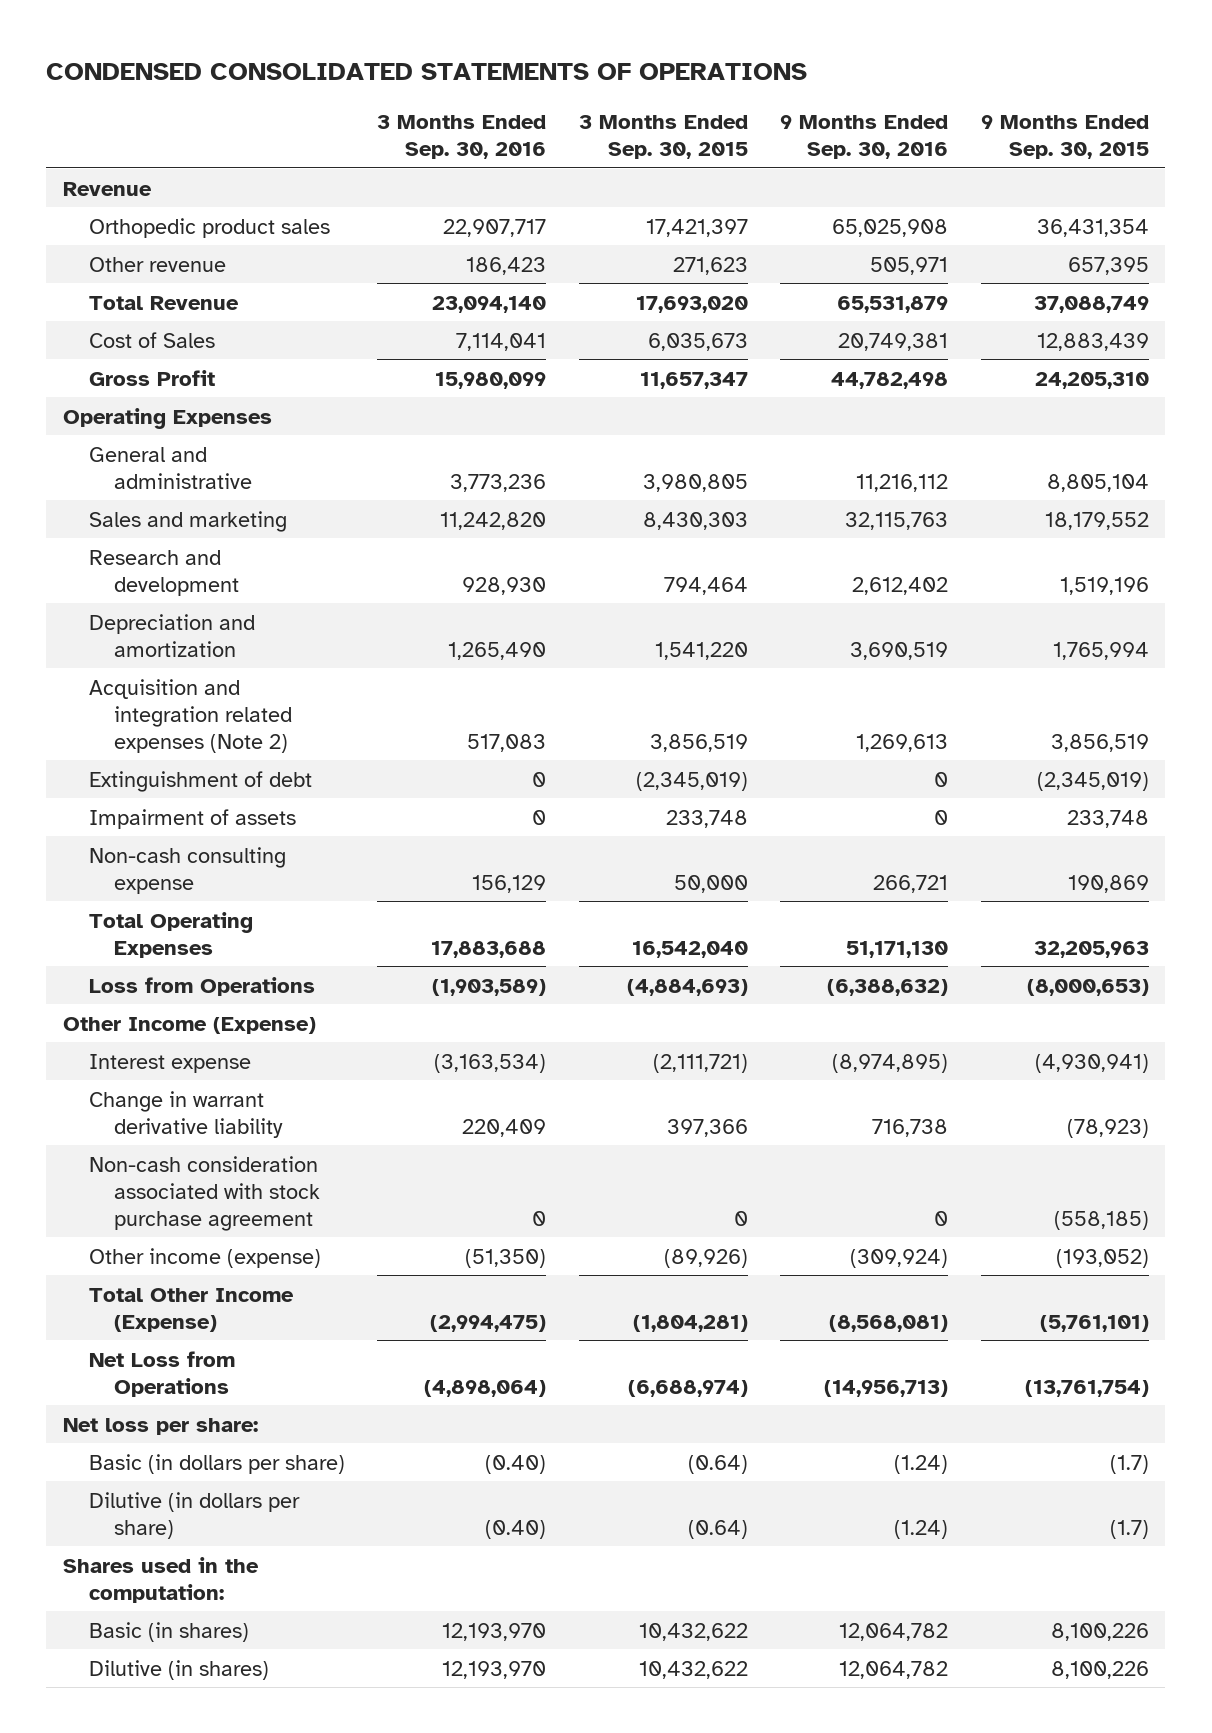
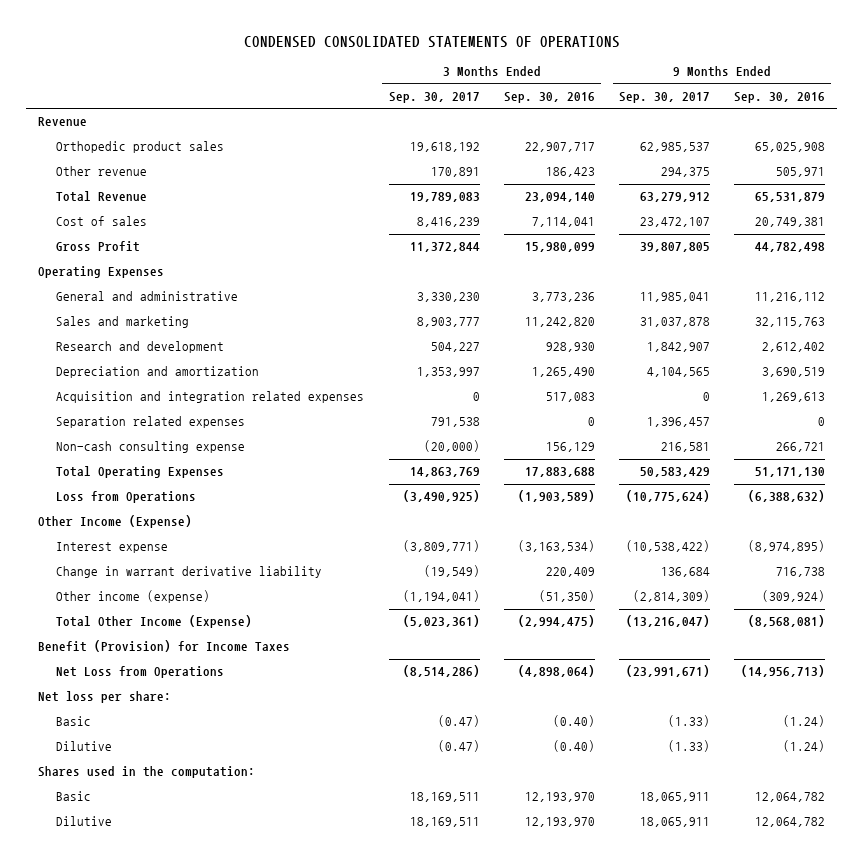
- | 3 Months Ended Sep. 30, 2016 | 3 Months Ended Sep. 30, 2015 | 9 Months Ended Sep. 30, 2016 | 9 Months Ended Sep. 30, 2015
+ | 3 Months Ended Sep. 30, 2017 | 3 Months Ended Sep. 30, 2016 | 9 Months Ended Sep. 30, 2017 | 9 Months Ended Sep. 30, 2016
- Cost of Sales | 7,114,041 | 6,035,673 | 20,749,381 | 12,883,439
+ Cost of sales | 8,416,239 | 7,114,041 | 23,472,107 | 20,749,381
- Acquisition and integration related expenses (Note 2) | 517,083 | 3,856,519 | 1,269,613 | 3,856,519
- Extinguishment of debt | 0 | (2,345,019) | 0 | (2,345,019)
- Impairment of assets | 0 | 233,748 | 0 | 233,748
+ Acquisition and integration related expenses | 0 | 517,083 | 0 | 1,269,613
+ Separation related expenses | 791,538 | 0 | 1,396,457 | 0
- Non-cash consideration associated with stock purchase agreement | 0 | 0 | 0 | (558,185)
+ Benefit (Provision) for Income Taxes
- Basic (in dollars per share) | (0.40) | (0.64) | (1.24) | (1.7)
- Dilutive (in dollars per share) | (0.40) | (0.64) | (1.24) | (1.7)
+ Basic | (0.47) | (0.40) | (1.33) | (1.24)
+ Dilutive | (0.47) | (0.40) | (1.33) | (1.24)
- Basic (in shares) | 12,193,970 | 10,432,622 | 12,064,782 | 8,100,226
- Dilutive (in shares) | 12,193,970 | 10,432,622 | 12,064,782 | 8,100,226
+ Basic | 18,169,511 | 12,193,970 | 18,065,911 | 12,064,782
+ Dilutive | 18,169,511 | 12,193,970 | 18,065,911 | 12,064,782

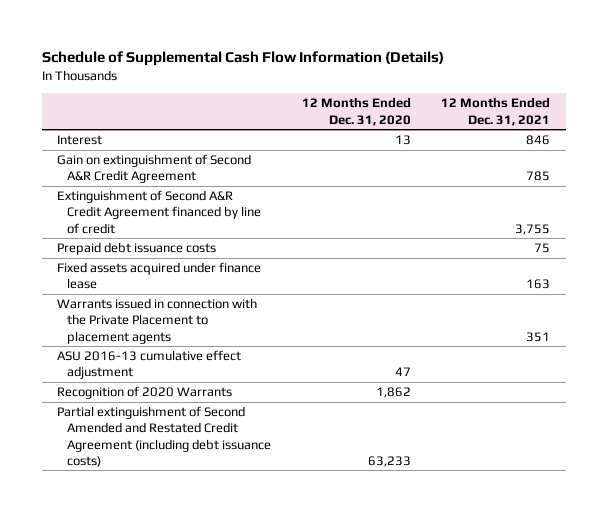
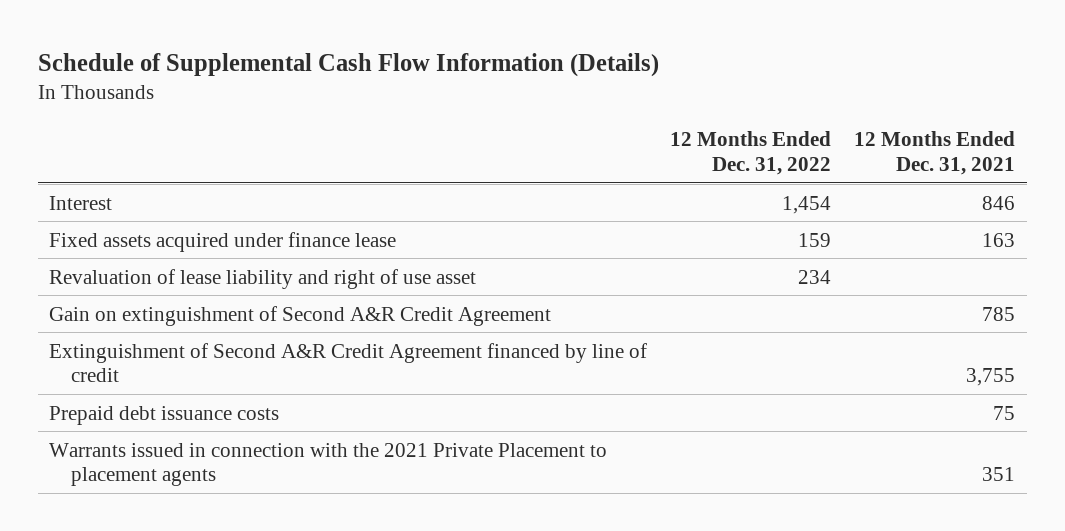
- | 12 Months Ended Dec. 31, 2020 | 12 Months Ended Dec. 31, 2021
+ | 12 Months Ended Dec. 31, 2022 | 12 Months Ended Dec. 31, 2021
moved up: Fixed assets acquired under finance lease | 159 | 163
+ Revaluation of lease liability and right of use asset | 234 |
- Warrants issued in connection with the Private Placement to placement agents | | 351
- ASU 2016-13 cumulative effect adjustment | 47 |
- Recognition of 2020 Warrants | 1,862 |
- Partial extinguishment of Second Amended and Restated Credit Agreement (including debt issuance costs) | 63,233 |
+ Warrants issued in connection with the 2021 Private Placement to placement agents | | 351

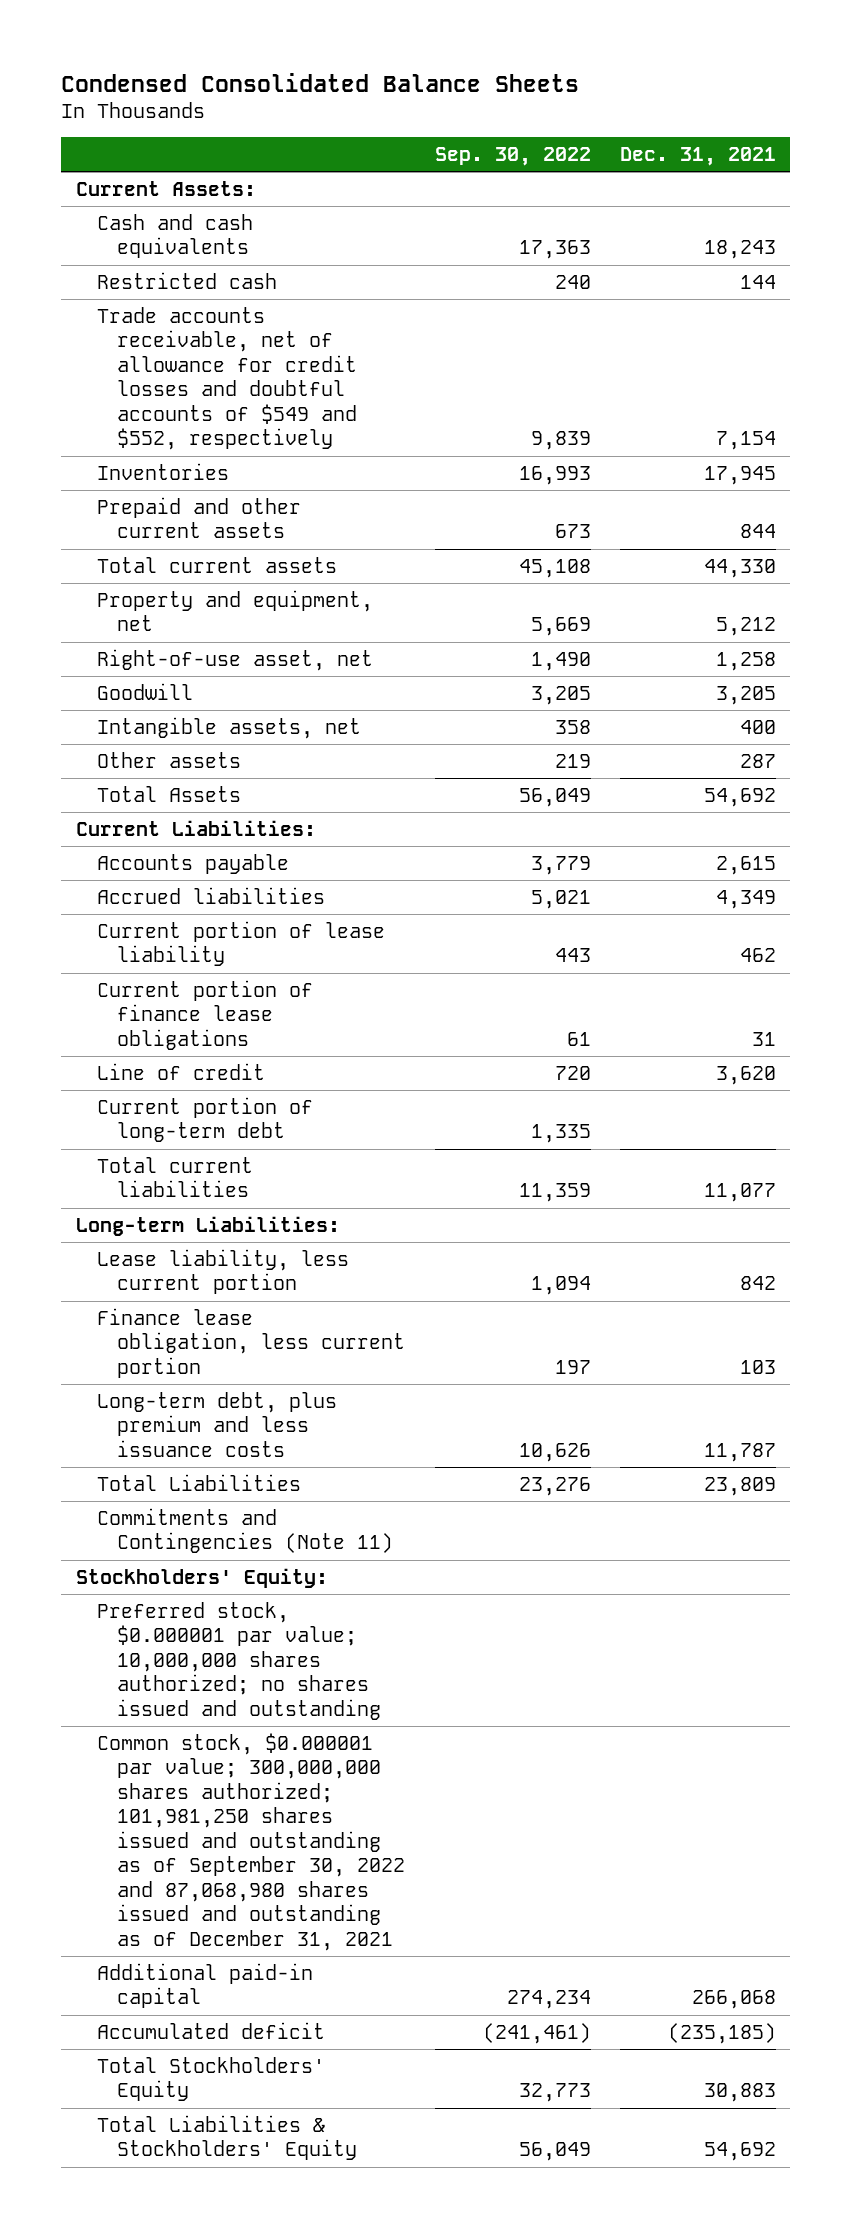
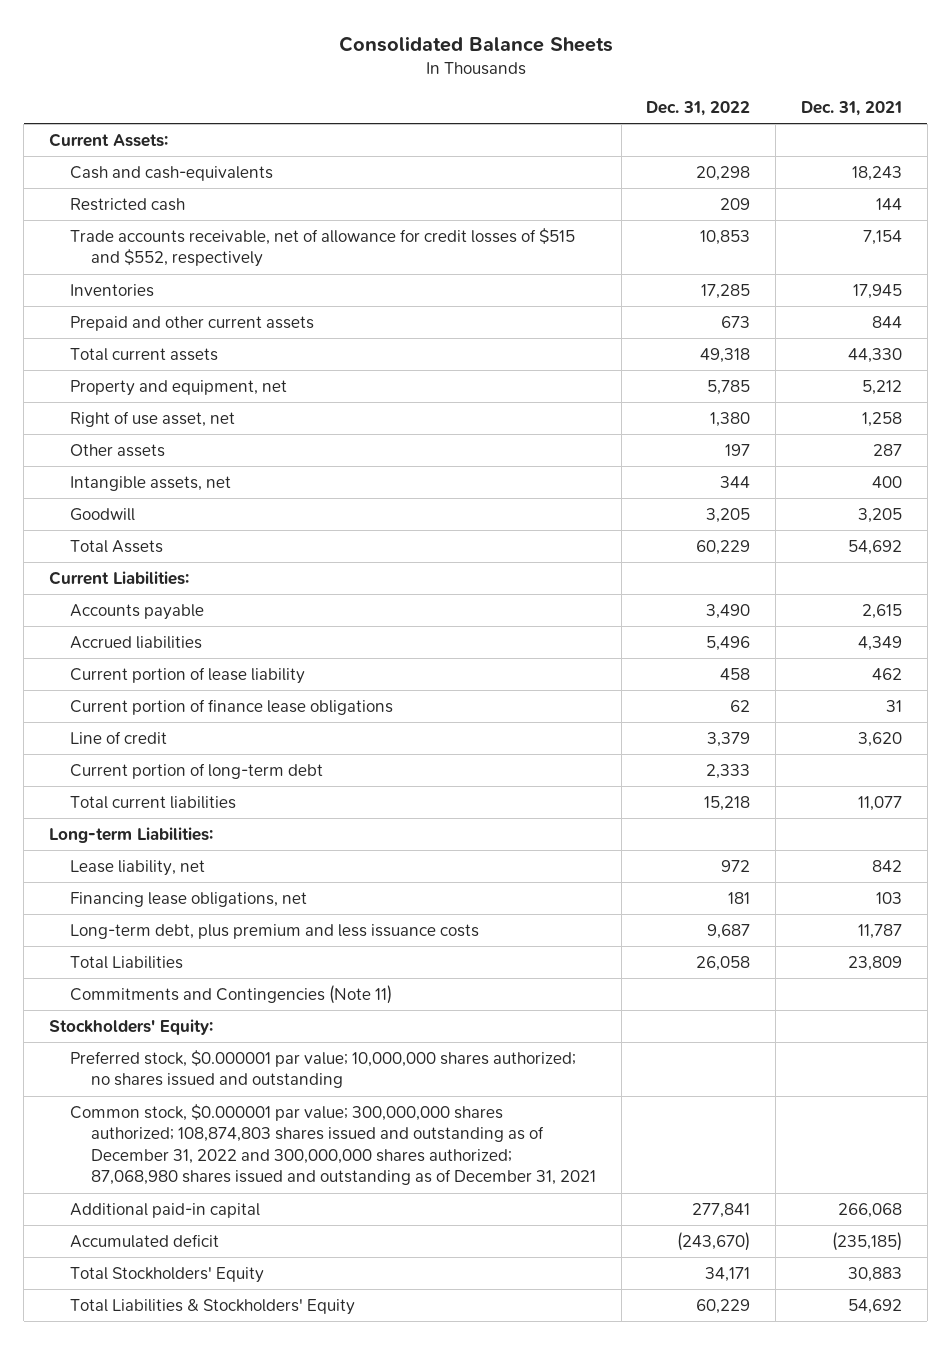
- Condensed Consolidated Balance Sheets
+ Consolidated Balance Sheets
- | Sep. 30, 2022 | Dec. 31, 2021
+ | Dec. 31, 2022 | Dec. 31, 2021
- Cash and cash equivalents | 17,363 | 18,243
+ Cash and cash-equivalents | 20,298 | 18,243
- Trade accounts receivable, net of allowance for credit losses and doubtful accounts of $549 and $552, respectively | 9,839 | 7,154
+ Trade accounts receivable, net of allowance for credit losses of $515 and $552, respectively | 10,853 | 7,154
- Right-of-use asset, net | 1,490 | 1,258
+ Right of use asset, net | 1,380 | 1,258
moved down: Intangible assets, net | 344 | 400
moved down: Goodwill | 3,205 | 3,205
- Lease liability, less current portion | 1,094 | 842
- Finance lease obligation, less current portion | 197 | 103
+ Lease liability, net | 972 | 842
+ Financing lease obligations, net | 181 | 103
- Common stock, $0.000001 par value; 300,000,000 shares authorized; 101,981,250 shares issued and outstanding as of September 30, 2022 and 87,068,980 shares issued and outstanding as of December 31, 2021
+ Common stock, $0.000001 par value; 300,000,000 shares authorized; 108,874,803 shares issued and outstanding as of December 31, 2022 and 300,000,000 shares authorized; 87,068,980 shares issued and outstanding as of December 31, 2021

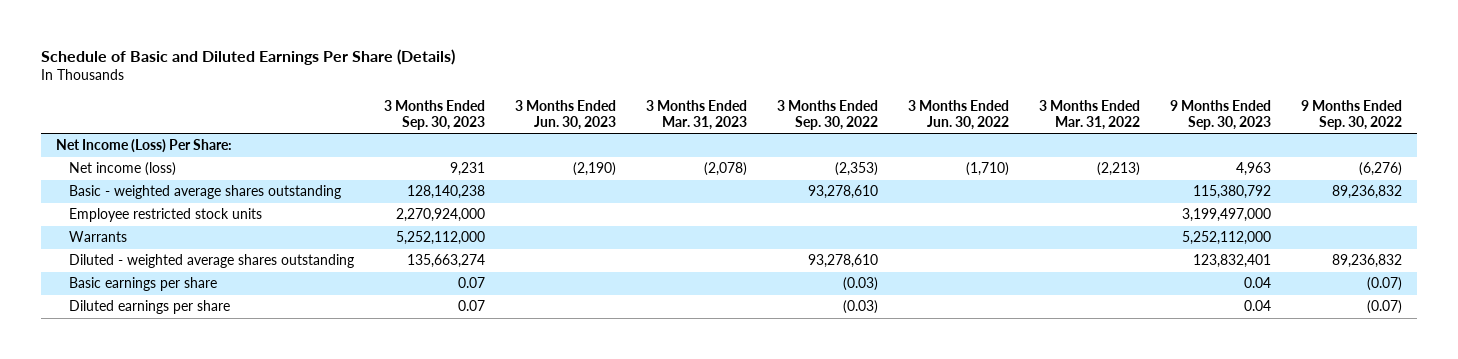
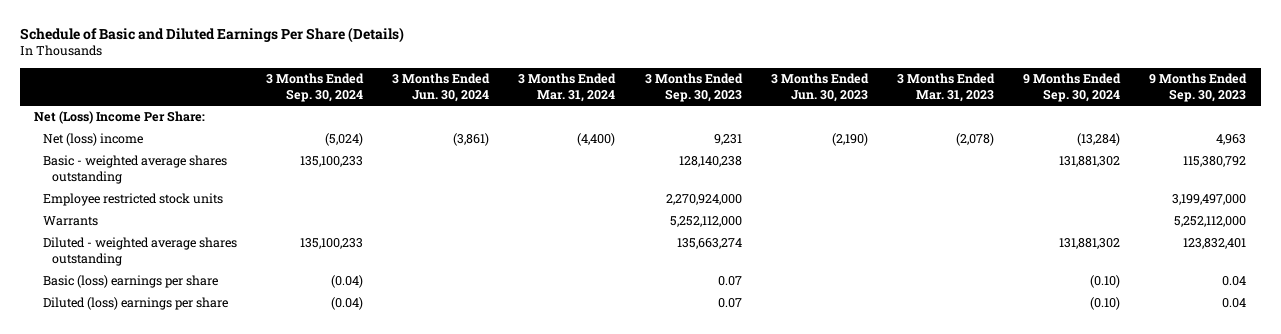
- | 3 Months Ended Sep. 30, 2023 | 3 Months Ended Jun. 30, 2023 | 3 Months Ended Mar. 31, 2023 | 3 Months Ended Sep. 30, 2022 | 3 Months Ended Jun. 30, 2022 | 3 Months Ended Mar. 31, 2022 | 9 Months Ended Sep. 30, 2023 | 9 Months Ended Sep. 30, 2022
+ | 3 Months Ended Sep. 30, 2024 | 3 Months Ended Jun. 30, 2024 | 3 Months Ended Mar. 31, 2024 | 3 Months Ended Sep. 30, 2023 | 3 Months Ended Jun. 30, 2023 | 3 Months Ended Mar. 31, 2023 | 9 Months Ended Sep. 30, 2024 | 9 Months Ended Sep. 30, 2023
- Net Income (Loss) Per Share:
- Net income (loss) | 9,231 | (2,190) | (2,078) | (2,353) | (1,710) | (2,213) | 4,963 | (6,276)
+ Net (Loss) Income Per Share:
+ Net (loss) income | (5,024) | (3,861) | (4,400) | 9,231 | (2,190) | (2,078) | (13,284) | 4,963
- Basic earnings per share | 0.07 | | | (0.03) | | | 0.04 | (0.07)
- Diluted earnings per share | 0.07 | | | (0.03) | | | 0.04 | (0.07)
+ Basic (loss) earnings per share | (0.04) | | | 0.07 | | | (0.10) | 0.04
+ Diluted (loss) earnings per share | (0.04) | | | 0.07 | | | (0.10) | 0.04

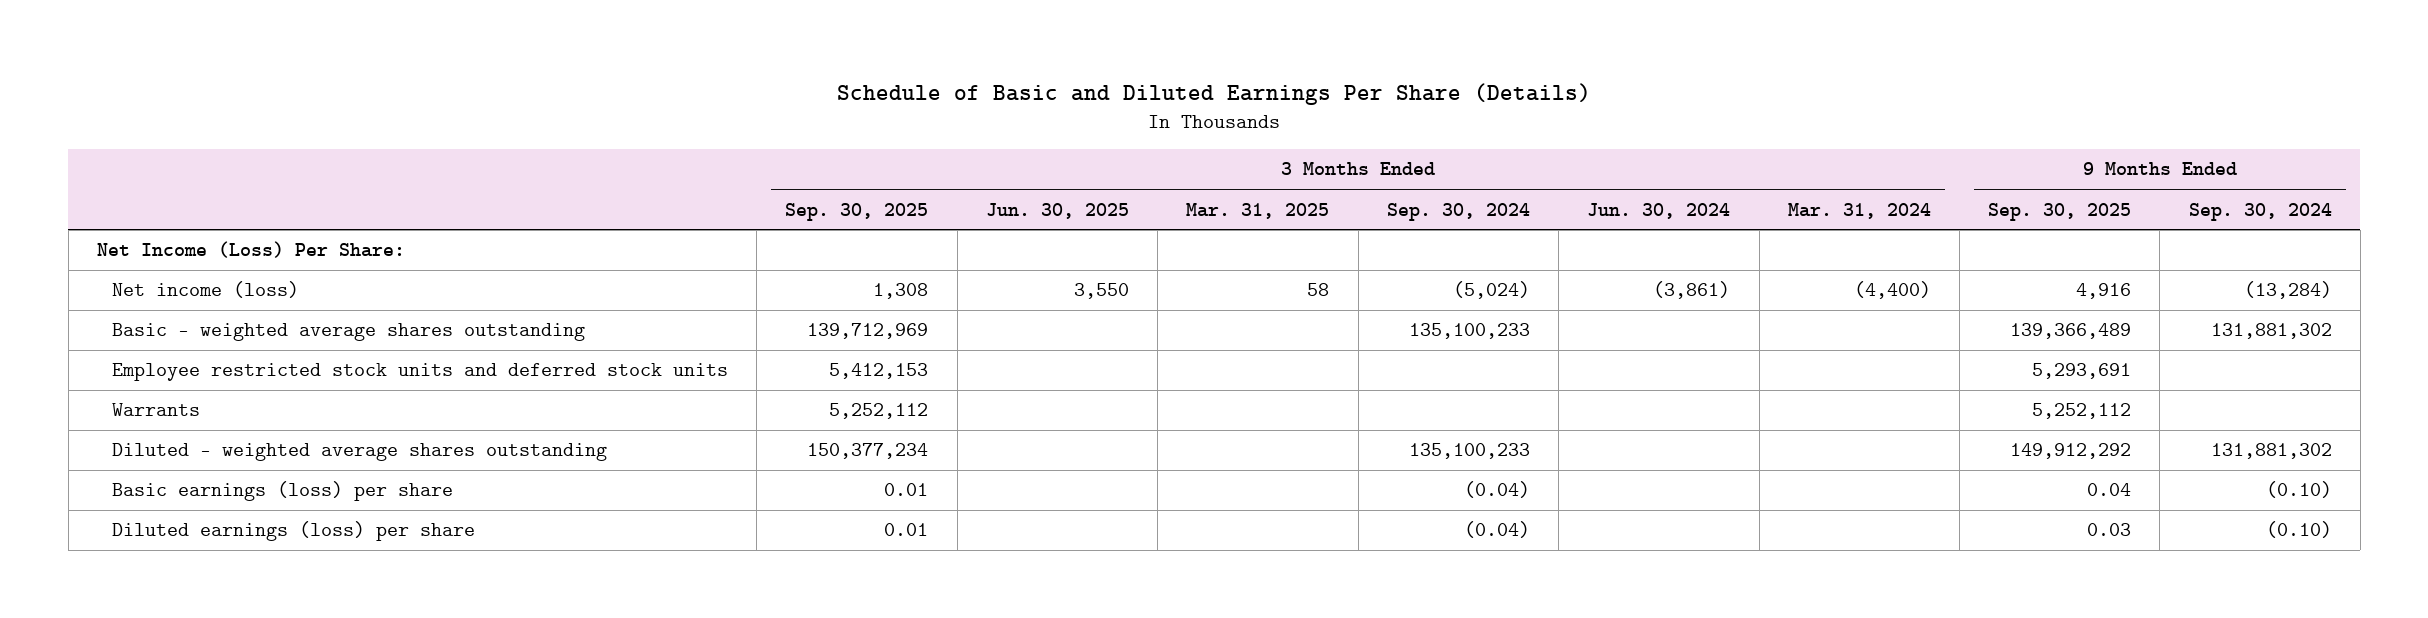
- | 3 Months Ended Sep. 30, 2024 | 3 Months Ended Jun. 30, 2024 | 3 Months Ended Mar. 31, 2024 | 3 Months Ended Sep. 30, 2023 | 3 Months Ended Jun. 30, 2023 | 3 Months Ended Mar. 31, 2023 | 9 Months Ended Sep. 30, 2024 | 9 Months Ended Sep. 30, 2023
+ | 3 Months Ended Sep. 30, 2025 | 3 Months Ended Jun. 30, 2025 | 3 Months Ended Mar. 31, 2025 | 3 Months Ended Sep. 30, 2024 | 3 Months Ended Jun. 30, 2024 | 3 Months Ended Mar. 31, 2024 | 9 Months Ended Sep. 30, 2025 | 9 Months Ended Sep. 30, 2024
- Net (Loss) Income Per Share:
- Net (loss) income | (5,024) | (3,861) | (4,400) | 9,231 | (2,190) | (2,078) | (13,284) | 4,963
+ Net Income (Loss) Per Share:
+ Net income (loss) | 1,308 | 3,550 | 58 | (5,024) | (3,861) | (4,400) | 4,916 | (13,284)
- Employee restricted stock units | | | | 2,270,924,000 | | | | 3,199,497,000
+ Employee restricted stock units and deferred stock units | 5,412,153 | | | | | | 5,293,691 |
- Basic (loss) earnings per share | (0.04) | | | 0.07 | | | (0.10) | 0.04
- Diluted (loss) earnings per share | (0.04) | | | 0.07 | | | (0.10) | 0.04
+ Basic earnings (loss) per share | 0.01 | | | (0.04) | | | 0.04 | (0.10)
+ Diluted earnings (loss) per share | 0.01 | | | (0.04) | | | 0.03 | (0.10)

